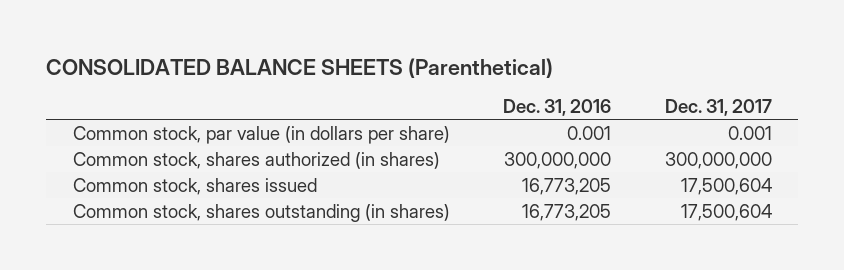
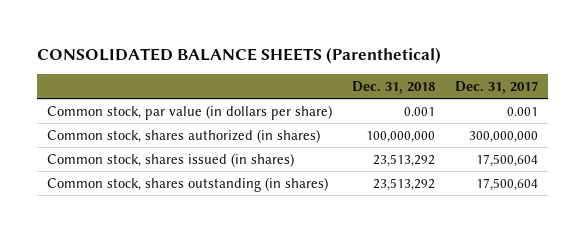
- | Dec. 31, 2016 | Dec. 31, 2017
+ | Dec. 31, 2018 | Dec. 31, 2017
- Common stock, shares issued | 16,773,205 | 17,500,604
+ Common stock, shares issued (in shares) | 23,513,292 | 17,500,604

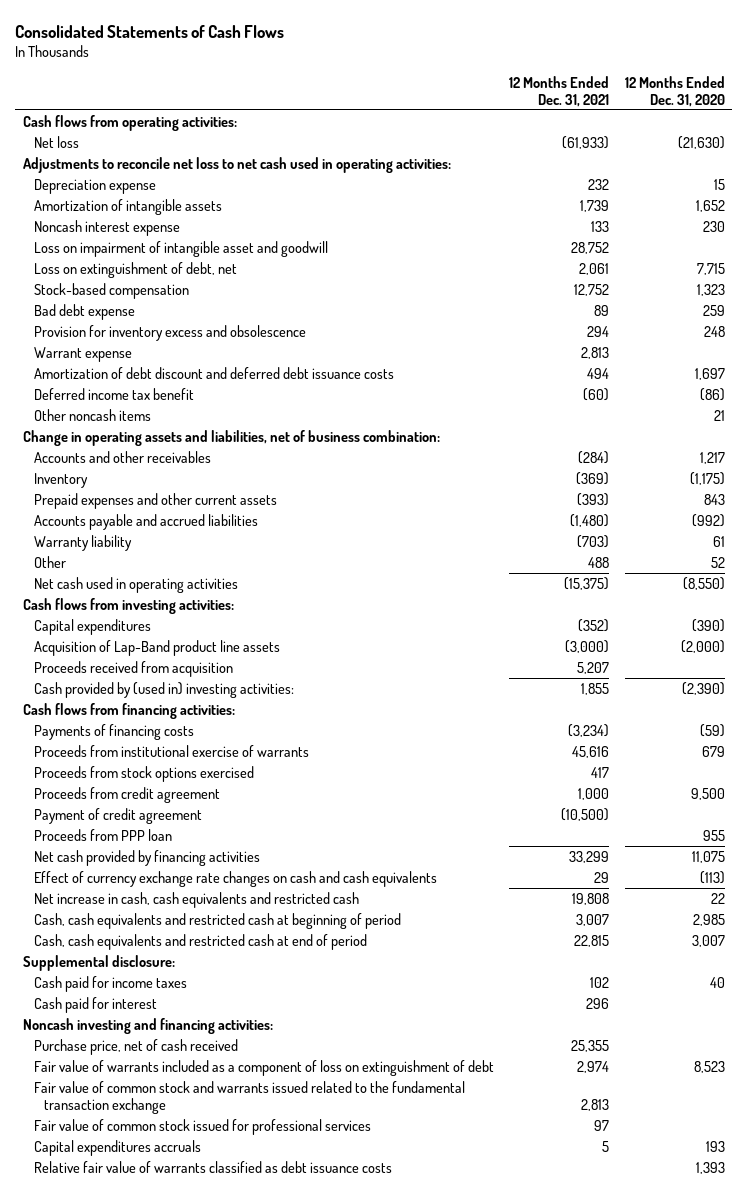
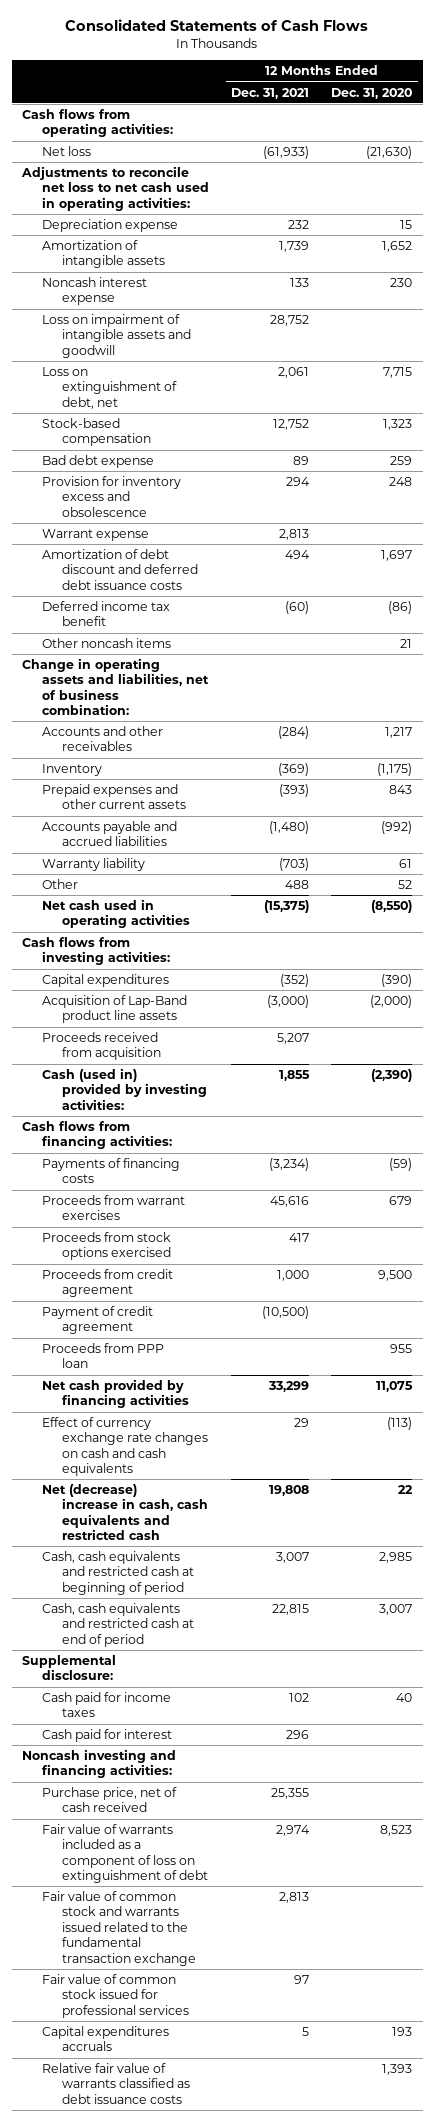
- Loss on impairment of intangible asset and goodwill | 28,752 |
+ Loss on impairment of intangible assets and goodwill | 28,752 |
- Cash provided by (used in) investing activities: | 1,855 | (2,390)
+ Cash (used in) provided by investing activities: | 1,855 | (2,390)
- Proceeds from institutional exercise of warrants | 45,616 | 679
+ Proceeds from warrant exercises | 45,616 | 679
- Net increase in cash, cash equivalents and restricted cash | 19,808 | 22
+ Net (decrease) increase in cash, cash equivalents and restricted cash | 19,808 | 22

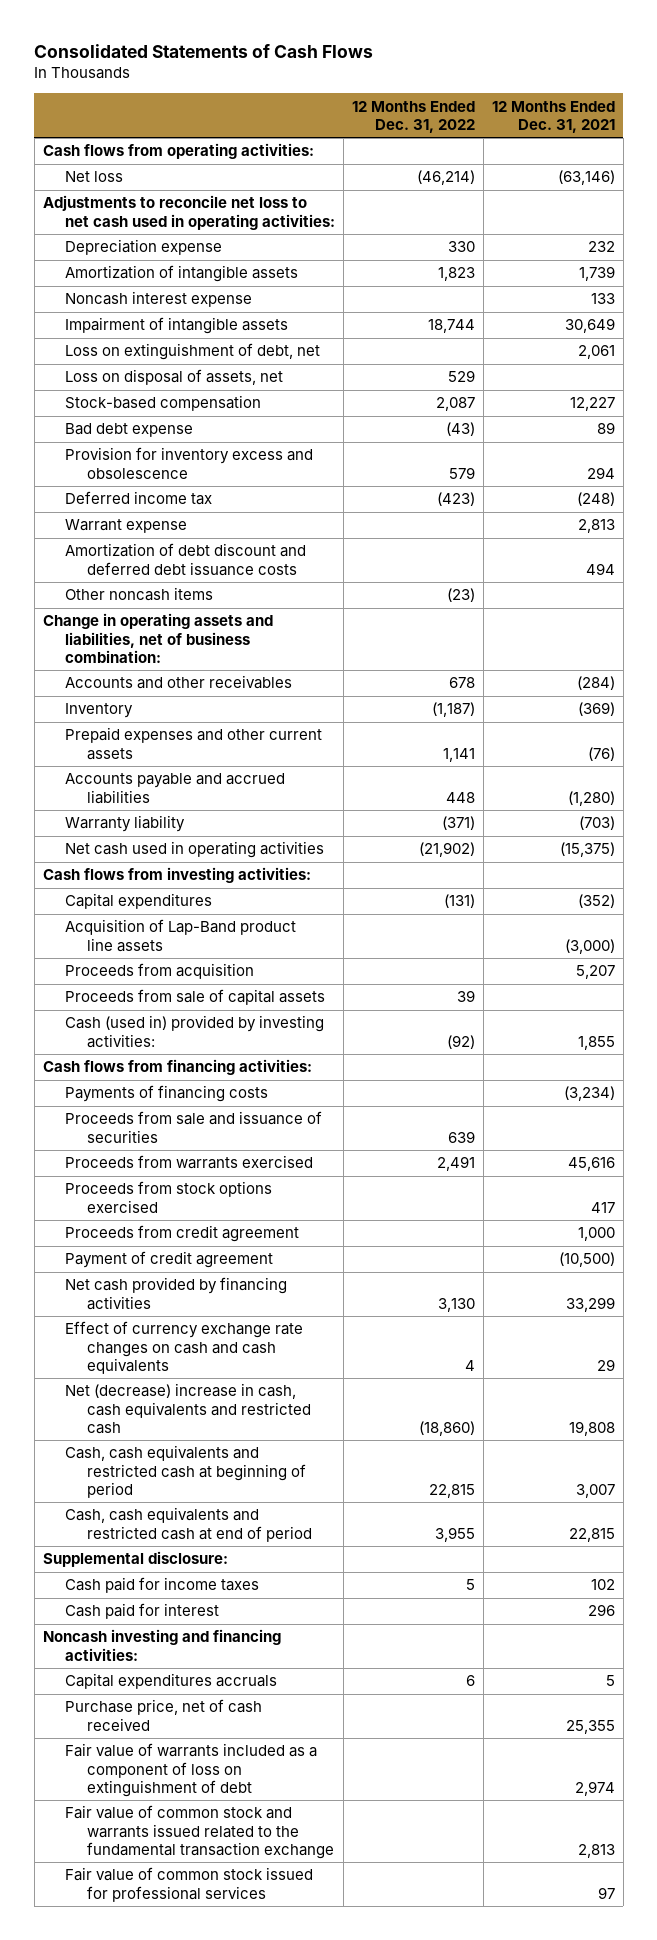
- | 12 Months Ended Dec. 31, 2021 | 12 Months Ended Dec. 31, 2020
+ | 12 Months Ended Dec. 31, 2022 | 12 Months Ended Dec. 31, 2021
- Net loss | (61,933) | (21,630)
+ Net loss | (46,214) | (63,146)
- Loss on impairment of intangible assets and goodwill | 28,752 |
+ Impairment of intangible assets | 18,744 | 30,649
- Stock-based compensation | 12,752 | 1,323
+ Loss on disposal of assets, net | 529 |
+ Stock-based compensation | 2,087 | 12,227
+ Deferred income tax | (423) | (248)
- Deferred income tax benefit | (60) | (86)
- Prepaid expenses and other current assets | (393) | 843
- Accounts payable and accrued liabilities | (1,480) | (992)
+ Prepaid expenses and other current assets | 1,141 | (76)
+ Accounts payable and accrued liabilities | 448 | (1,280)
- Other | 488 | 52
- Proceeds received from acquisition | 5,207 |
+ Proceeds from acquisition | | 5,207
+ Proceeds from sale of capital assets | 39 |
- Proceeds from warrant exercises | 45,616 | 679
+ Proceeds from sale and issuance of securities | 639 |
+ Proceeds from warrants exercised | 2,491 | 45,616
- Proceeds from PPP loan | | 955
moved up: Capital expenditures accruals | 6 | 5
- Relative fair value of warrants classified as debt issuance costs | | 1,393

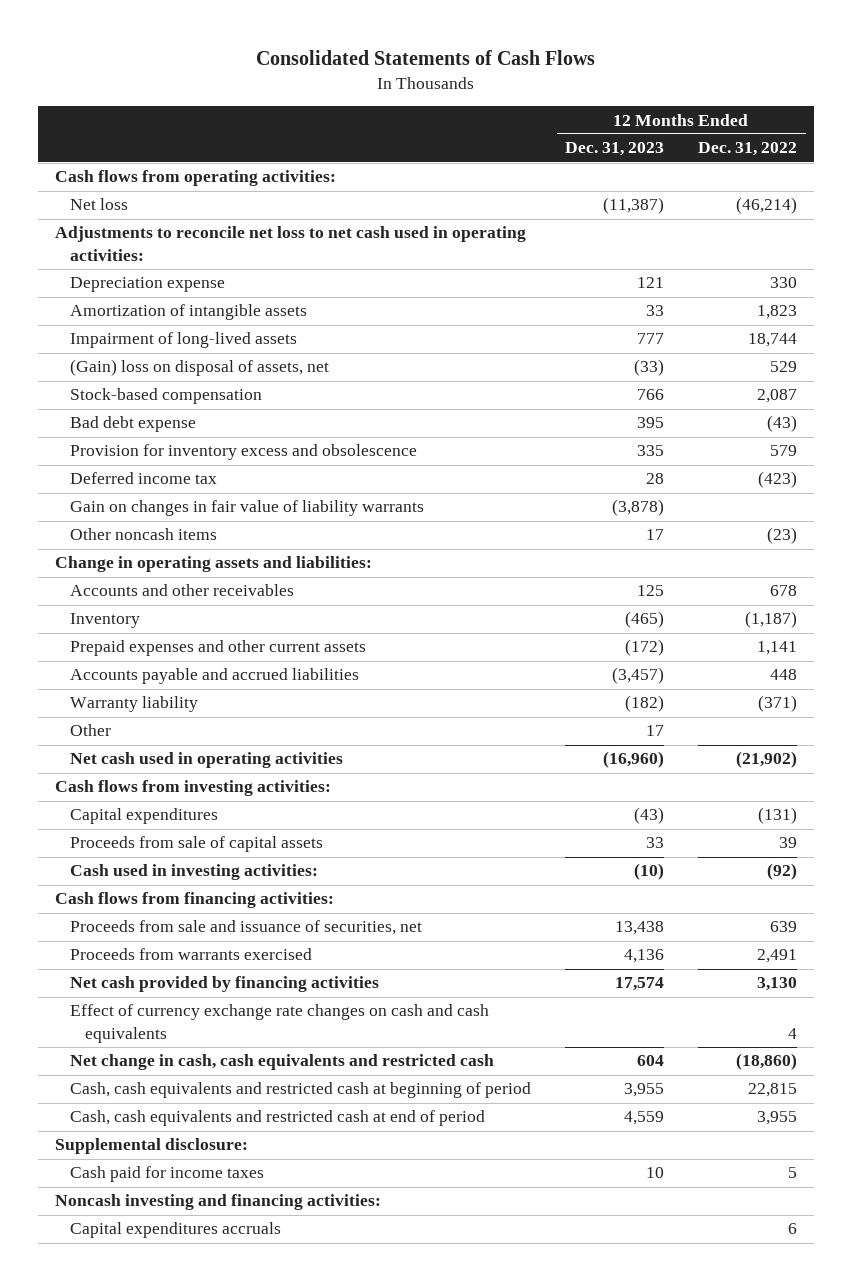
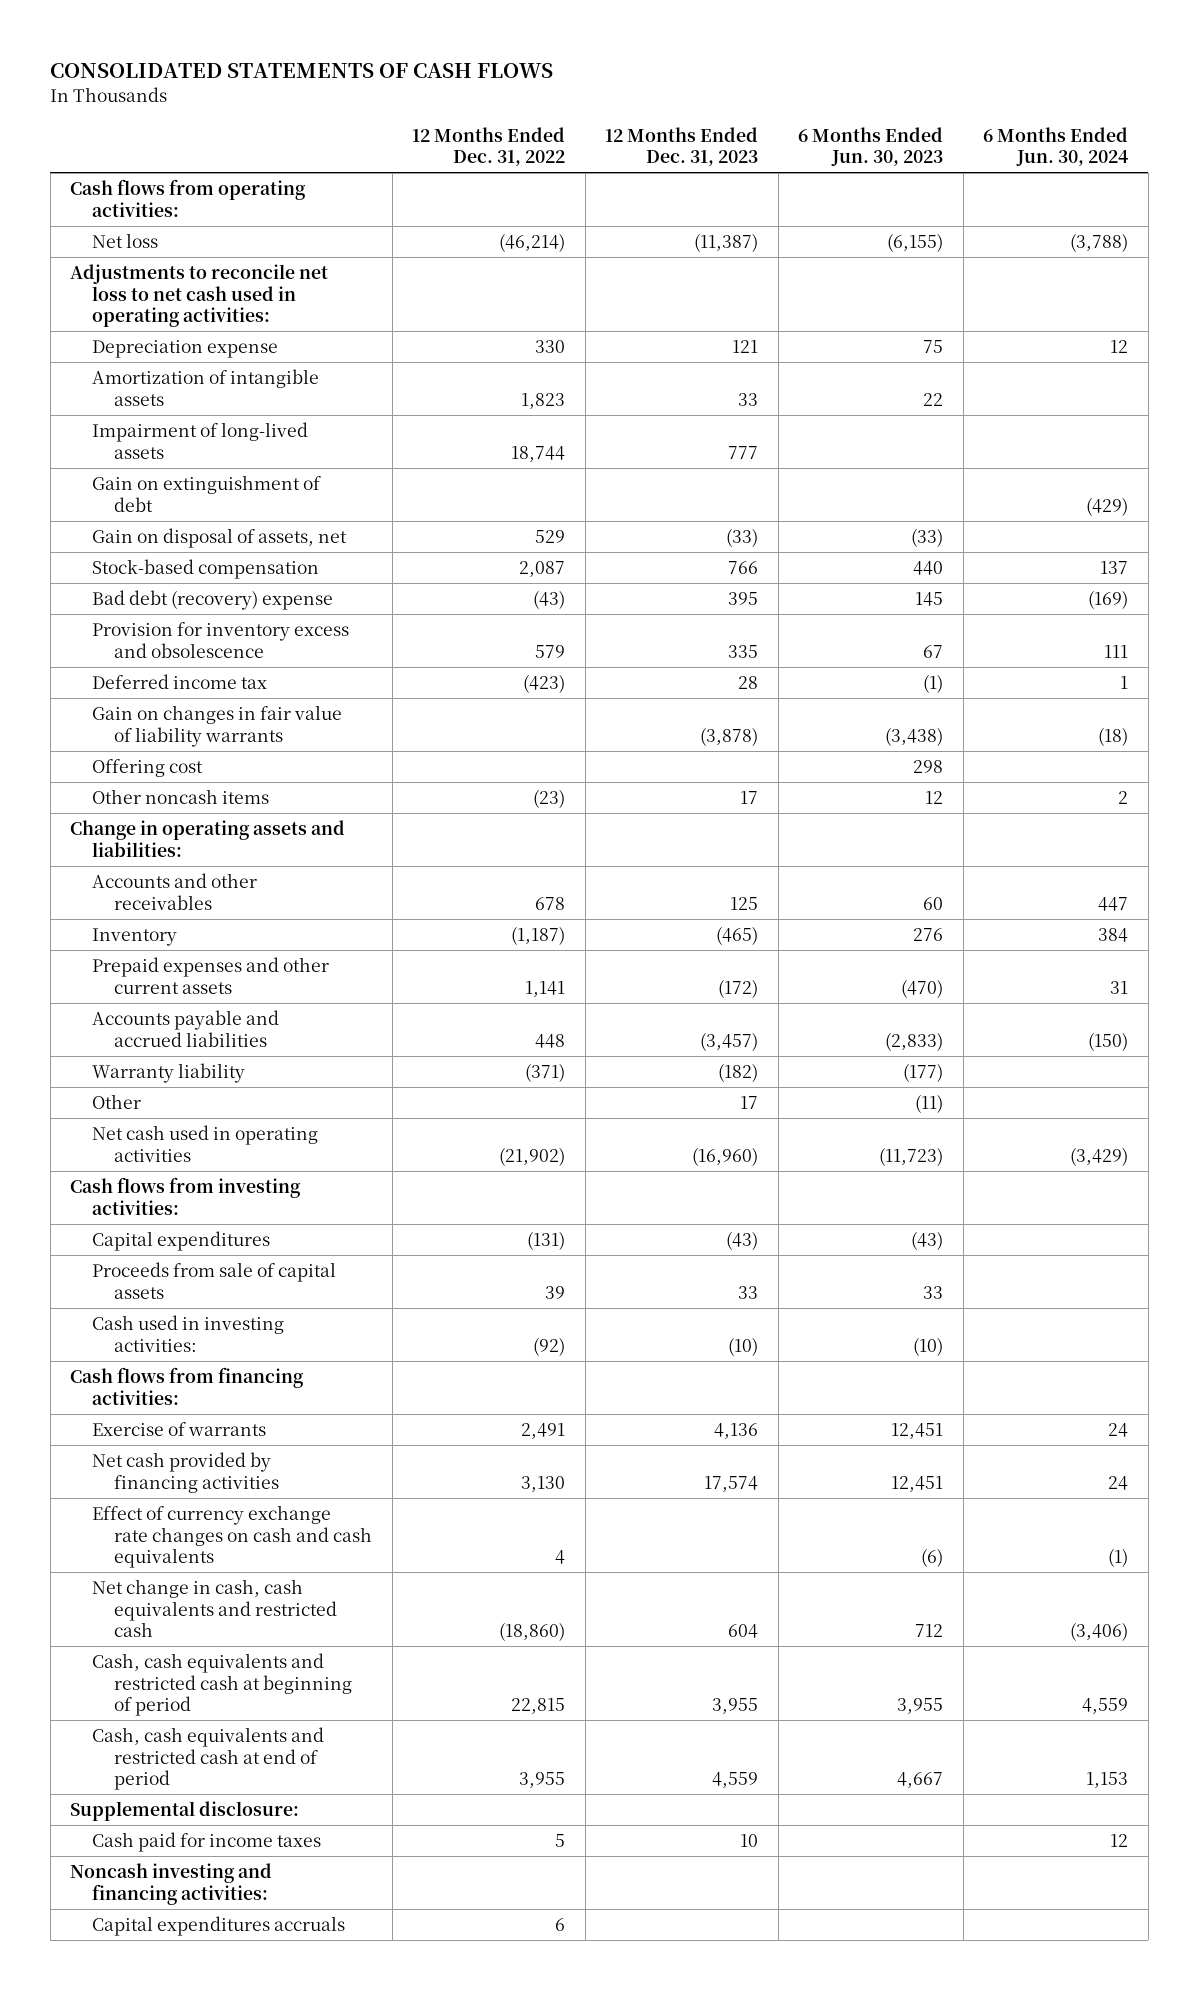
- Consolidated Statements of Cash Flows
+ CONSOLIDATED STATEMENTS OF CASH FLOWS
- | 12 Months Ended Dec. 31, 2023 | 12 Months Ended Dec. 31, 2022
+ | 12 Months Ended Dec. 31, 2022 | 12 Months Ended Dec. 31, 2023 | 6 Months Ended Jun. 30, 2023 | 6 Months Ended Jun. 30, 2024
- (Gain) loss on disposal of assets, net | (33) | 529
+ Gain on extinguishment of debt | | | | (429)
+ Gain on disposal of assets, net | 529 | (33) | (33) |
- Bad debt expense | 395 | (43)
+ Bad debt (recovery) expense | (43) | 395 | 145 | (169)
+ Offering cost | | | 298 |
- Proceeds from sale and issuance of securities, net | 13,438 | 639
- Proceeds from warrants exercised | 4,136 | 2,491
+ Exercise of warrants | 2,491 | 4,136 | 12,451 | 24

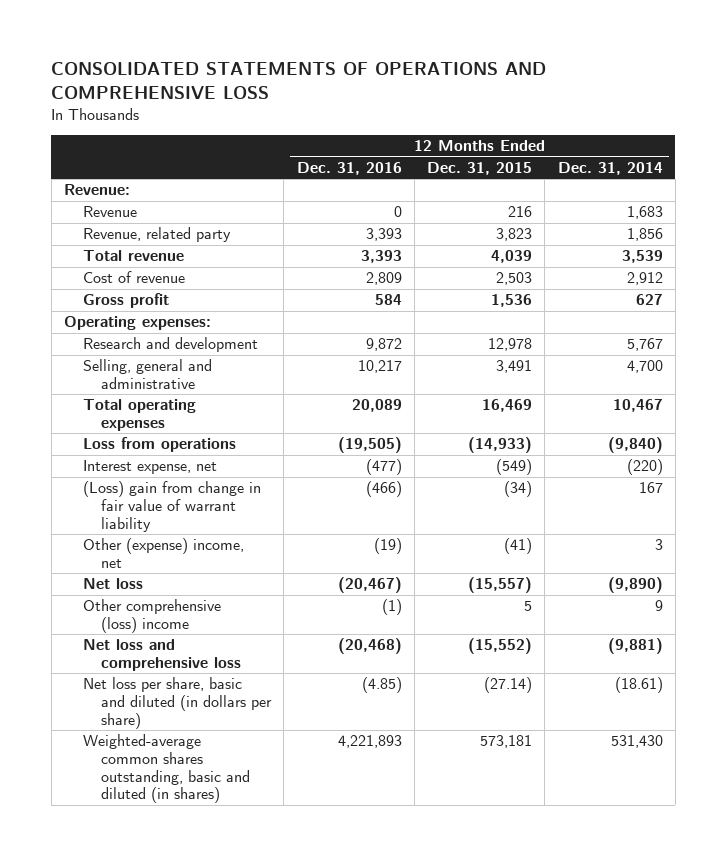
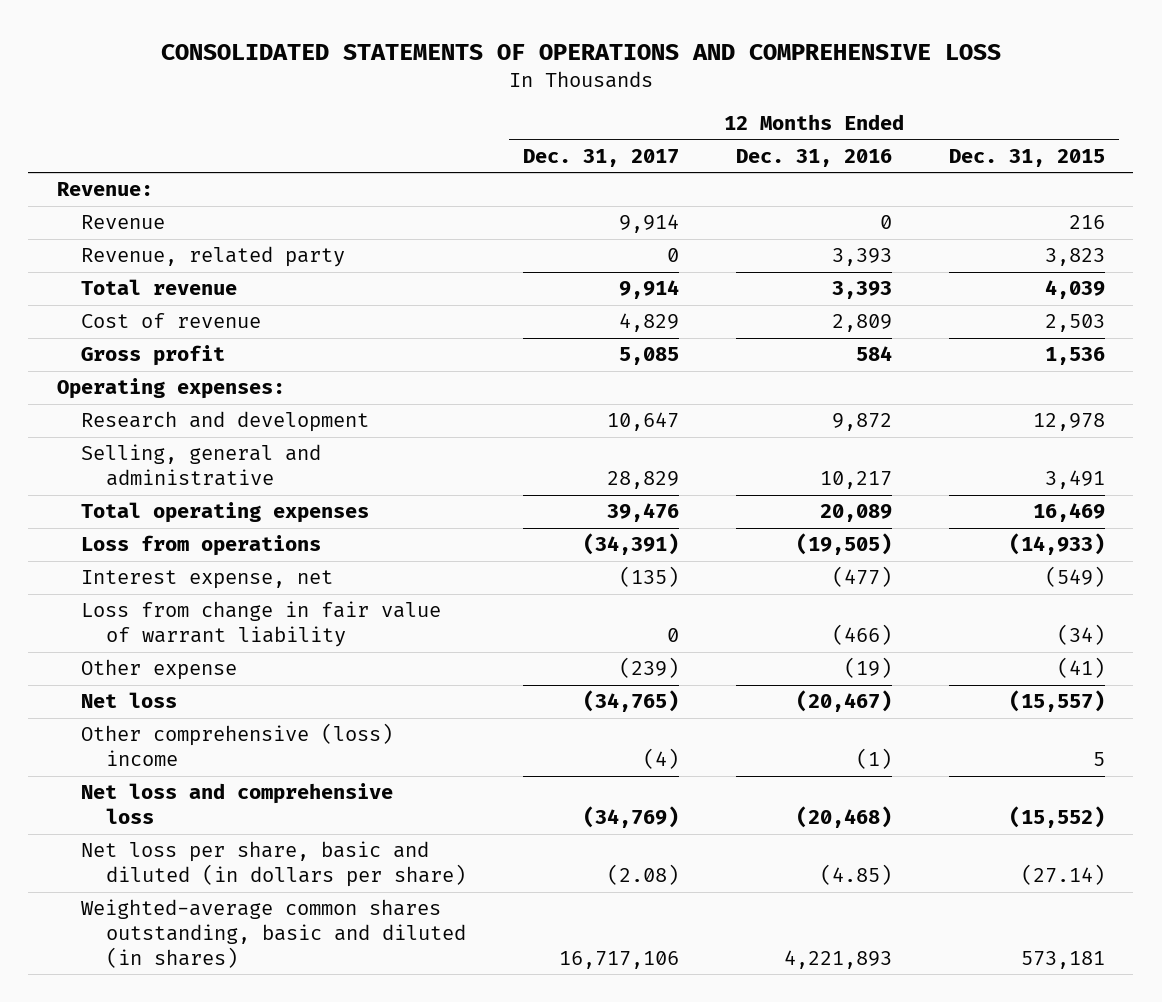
- | 12 Months Ended Dec. 31, 2016 | 12 Months Ended Dec. 31, 2015 | 12 Months Ended Dec. 31, 2014
+ | 12 Months Ended Dec. 31, 2017 | 12 Months Ended Dec. 31, 2016 | 12 Months Ended Dec. 31, 2015
- (Loss) gain from change in fair value of warrant liability | (466) | (34) | 167
- Other (expense) income, net | (19) | (41) | 3
+ Loss from change in fair value of warrant liability | 0 | (466) | (34)
+ Other expense | (239) | (19) | (41)

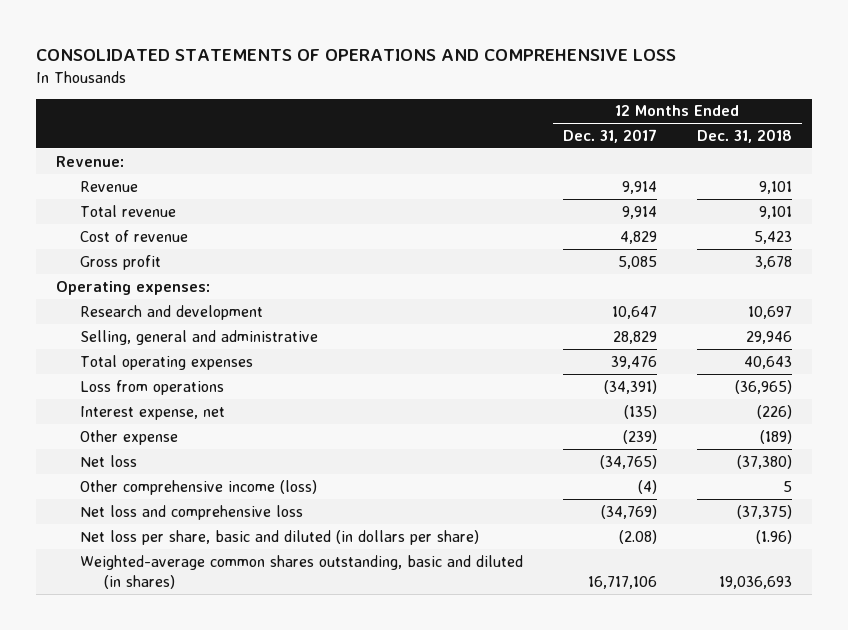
- | 12 Months Ended Dec. 31, 2017 | 12 Months Ended Dec. 31, 2016 | 12 Months Ended Dec. 31, 2015
+ | 12 Months Ended Dec. 31, 2017 | 12 Months Ended Dec. 31, 2018
- Revenue, related party | 0 | 3,393 | 3,823
- Loss from change in fair value of warrant liability | 0 | (466) | (34)
- Other comprehensive (loss) income | (4) | (1) | 5
+ Other comprehensive income (loss) | (4) | 5

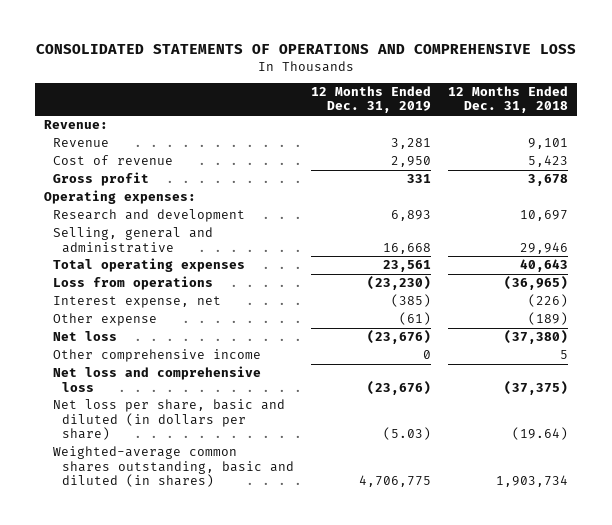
- | 12 Months Ended Dec. 31, 2017 | 12 Months Ended Dec. 31, 2018
+ | 12 Months Ended Dec. 31, 2019 | 12 Months Ended Dec. 31, 2018
- Total revenue | 9,914 | 9,101
- Other comprehensive income (loss) | (4) | 5
+ Other comprehensive income | 0 | 5
- Net loss per share, basic and diluted (in dollars per share) | (2.08) | (1.96)
- Weighted-average common shares outstanding, basic and diluted (in shares) | 16,717,106 | 19,036,693
+ Net loss per share, basic and diluted (in dollars per share) | (5.03) | (19.64)
+ Weighted-average common shares outstanding, basic and diluted (in shares) | 4,706,775 | 1,903,734

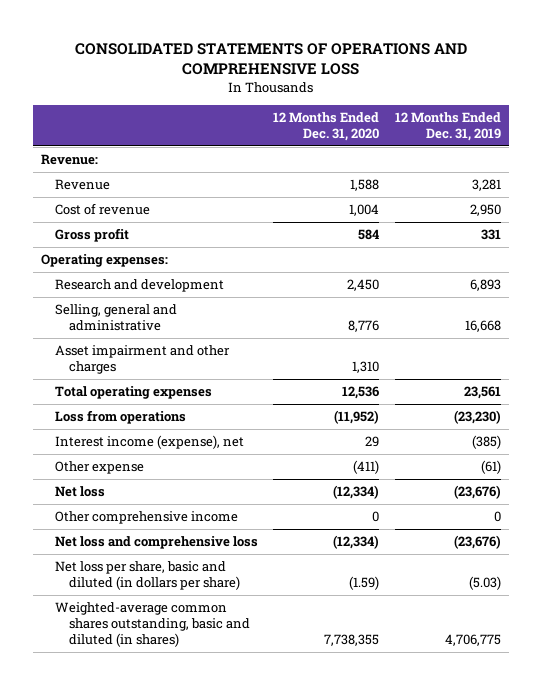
- | 12 Months Ended Dec. 31, 2019 | 12 Months Ended Dec. 31, 2018
+ | 12 Months Ended Dec. 31, 2020 | 12 Months Ended Dec. 31, 2019
+ Asset impairment and other charges | 1,310 |
- Interest expense, net | (385) | (226)
+ Interest income (expense), net | 29 | (385)

